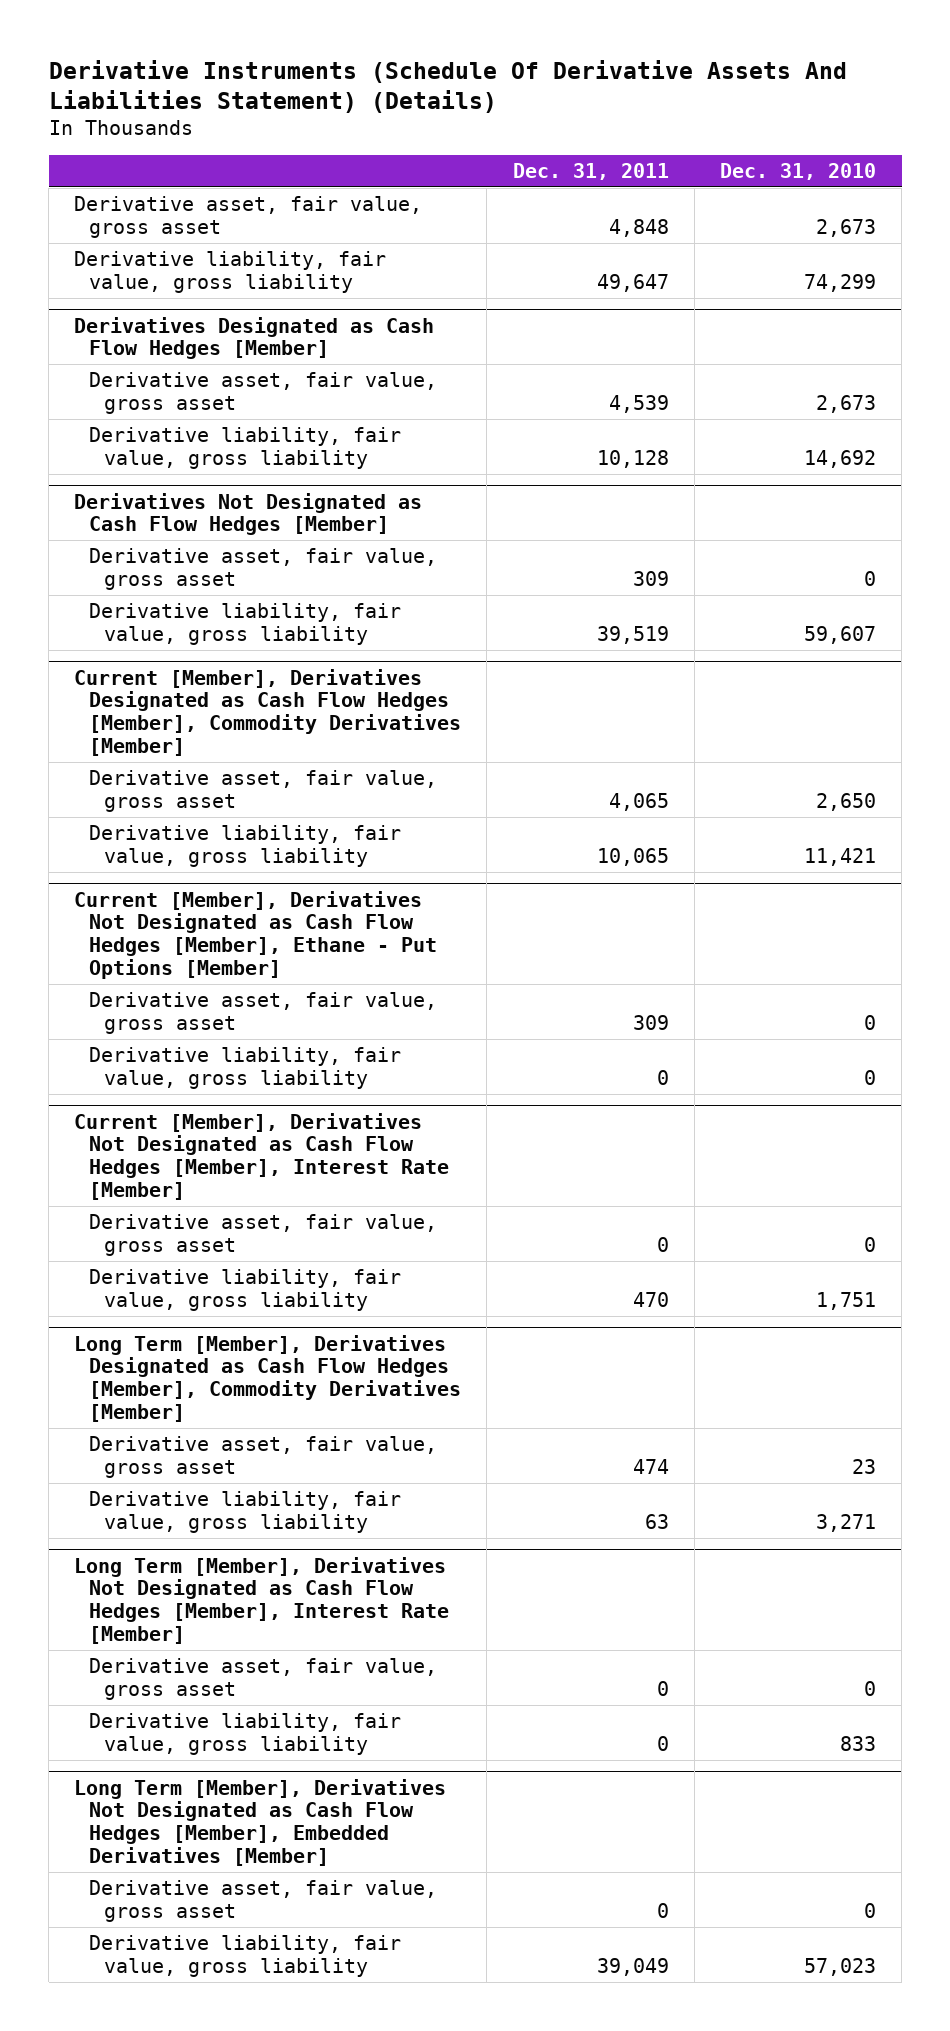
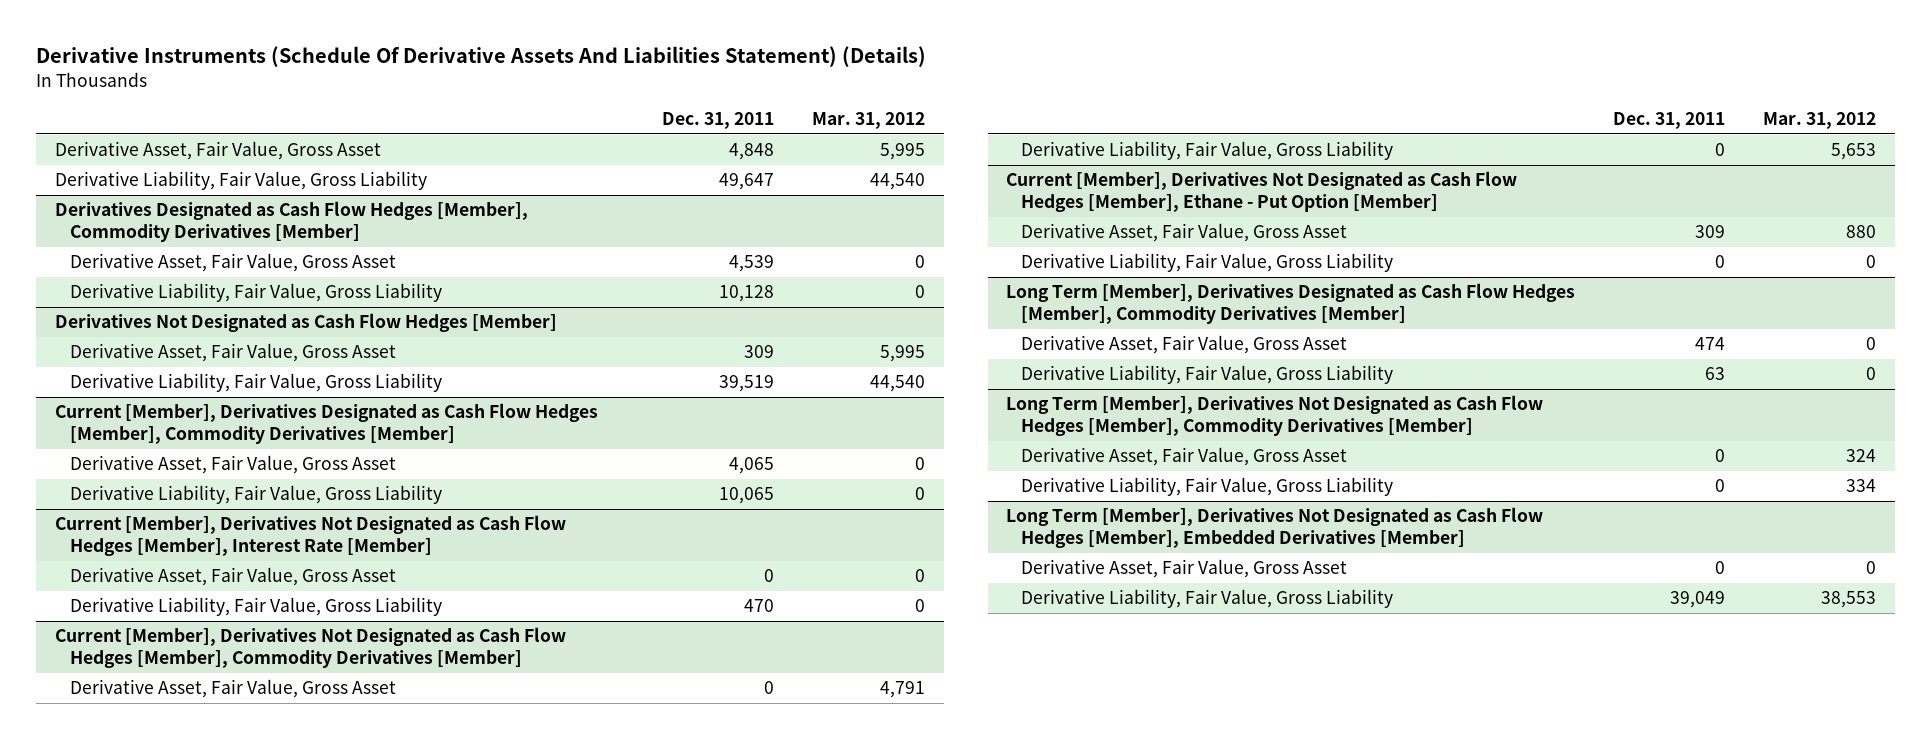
- | Dec. 31, 2011 | Dec. 31, 2010
+ | Dec. 31, 2011 | Mar. 31, 2012
- Derivative asset, fair value, gross asset | 4,848 | 2,673
- Derivative liability, fair value, gross liability | 49,647 | 74,299
- Derivatives Designated as Cash Flow Hedges [Member]
- Derivative asset, fair value, gross asset | 4,539 | 2,673
- Derivative liability, fair value, gross liability | 10,128 | 14,692
+ Derivative Asset, Fair Value, Gross Asset | 4,848 | 5,995
+ Derivative Liability, Fair Value, Gross Liability | 49,647 | 44,540
+ Derivatives Designated as Cash Flow Hedges [Member], Commodity Derivatives [Member]
+ Derivative Asset, Fair Value, Gross Asset | 4,539 | 0
+ Derivative Liability, Fair Value, Gross Liability | 10,128 | 0
@ Derivatives Not Designated as Cash Flow Hedges [Member]
- Derivative asset, fair value, gross asset | 309 | 0
- Derivative liability, fair value, gross liability | 39,519 | 59,607
+ Derivative Asset, Fair Value, Gross Asset | 309 | 5,995
+ Derivative Liability, Fair Value, Gross Liability | 39,519 | 44,540
@ Current [Member], Derivatives Designated as Cash Flow Hedges [Member], Commodity Derivatives [Member]
- Derivative asset, fair value, gross asset | 4,065 | 2,650
- Derivative liability, fair value, gross liability | 10,065 | 11,421
- Current [Member], Derivatives Not Designated as Cash Flow Hedges [Member], Ethane - Put Options [Member]
- Derivative asset, fair value, gross asset | 309 | 0
- Derivative liability, fair value, gross liability | 0 | 0
@ Current [Member], Derivatives Designated as Cash Flow Hedges [Member], Commodity Derivatives [Member]
+ Derivative Asset, Fair Value, Gross Asset | 4,065 | 0
+ Derivative Liability, Fair Value, Gross Liability | 10,065 | 0
@ Current [Member], Derivatives Not Designated as Cash Flow Hedges [Member], Interest Rate [Member]
- Derivative asset, fair value, gross asset | 0 | 0
- Derivative liability, fair value, gross liability | 470 | 1,751
+ Derivative Asset, Fair Value, Gross Asset | 0 | 0
+ Derivative Liability, Fair Value, Gross Liability | 470 | 0
+ Current [Member], Derivatives Not Designated as Cash Flow Hedges [Member], Commodity Derivatives [Member]
+ Derivative Asset, Fair Value, Gross Asset | 0 | 4,791
+ Derivative Liability, Fair Value, Gross Liability | 0 | 5,653
+ Current [Member], Derivatives Not Designated as Cash Flow Hedges [Member], Ethane - Put Option [Member]
+ Derivative Asset, Fair Value, Gross Asset | 309 | 880
+ Derivative Liability, Fair Value, Gross Liability | 0 | 0
@ Long Term [Member], Derivatives Designated as Cash Flow Hedges [Member], Commodity Derivatives [Member]
- Derivative asset, fair value, gross asset | 474 | 23
- Derivative liability, fair value, gross liability | 63 | 3,271
- Long Term [Member], Derivatives Not Designated as Cash Flow Hedges [Member], Interest Rate [Member]
- Derivative asset, fair value, gross asset | 0 | 0
- Derivative liability, fair value, gross liability | 0 | 833
@ Long Term [Member], Derivatives Designated as Cash Flow Hedges [Member], Commodity Derivatives [Member]
+ Derivative Asset, Fair Value, Gross Asset | 474 | 0
+ Derivative Liability, Fair Value, Gross Liability | 63 | 0
+ Long Term [Member], Derivatives Not Designated as Cash Flow Hedges [Member], Commodity Derivatives [Member]
+ Derivative Asset, Fair Value, Gross Asset | 0 | 324
+ Derivative Liability, Fair Value, Gross Liability | 0 | 334
@ Long Term [Member], Derivatives Not Designated as Cash Flow Hedges [Member], Embedded Derivatives [Member]
- Derivative asset, fair value, gross asset | 0 | 0
- Derivative liability, fair value, gross liability | 39,049 | 57,023
+ Derivative Asset, Fair Value, Gross Asset | 0 | 0
+ Derivative Liability, Fair Value, Gross Liability | 39,049 | 38,553

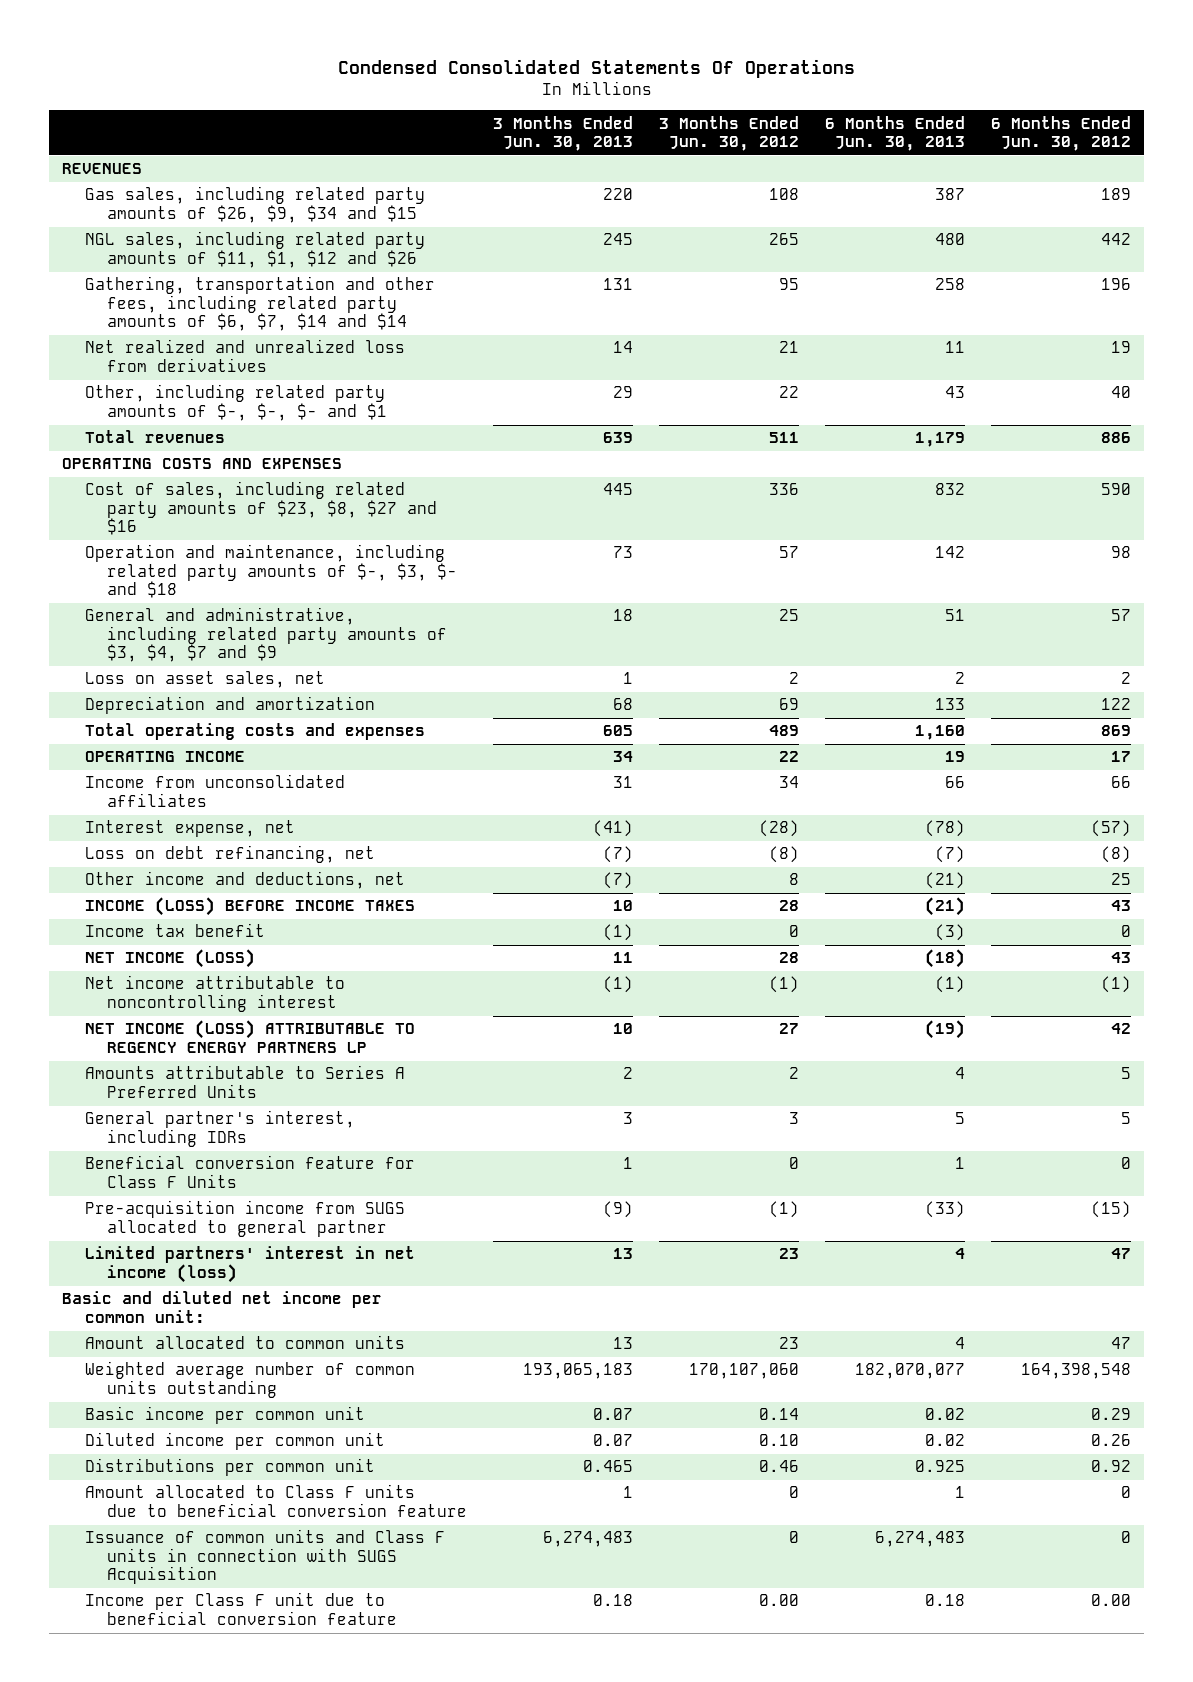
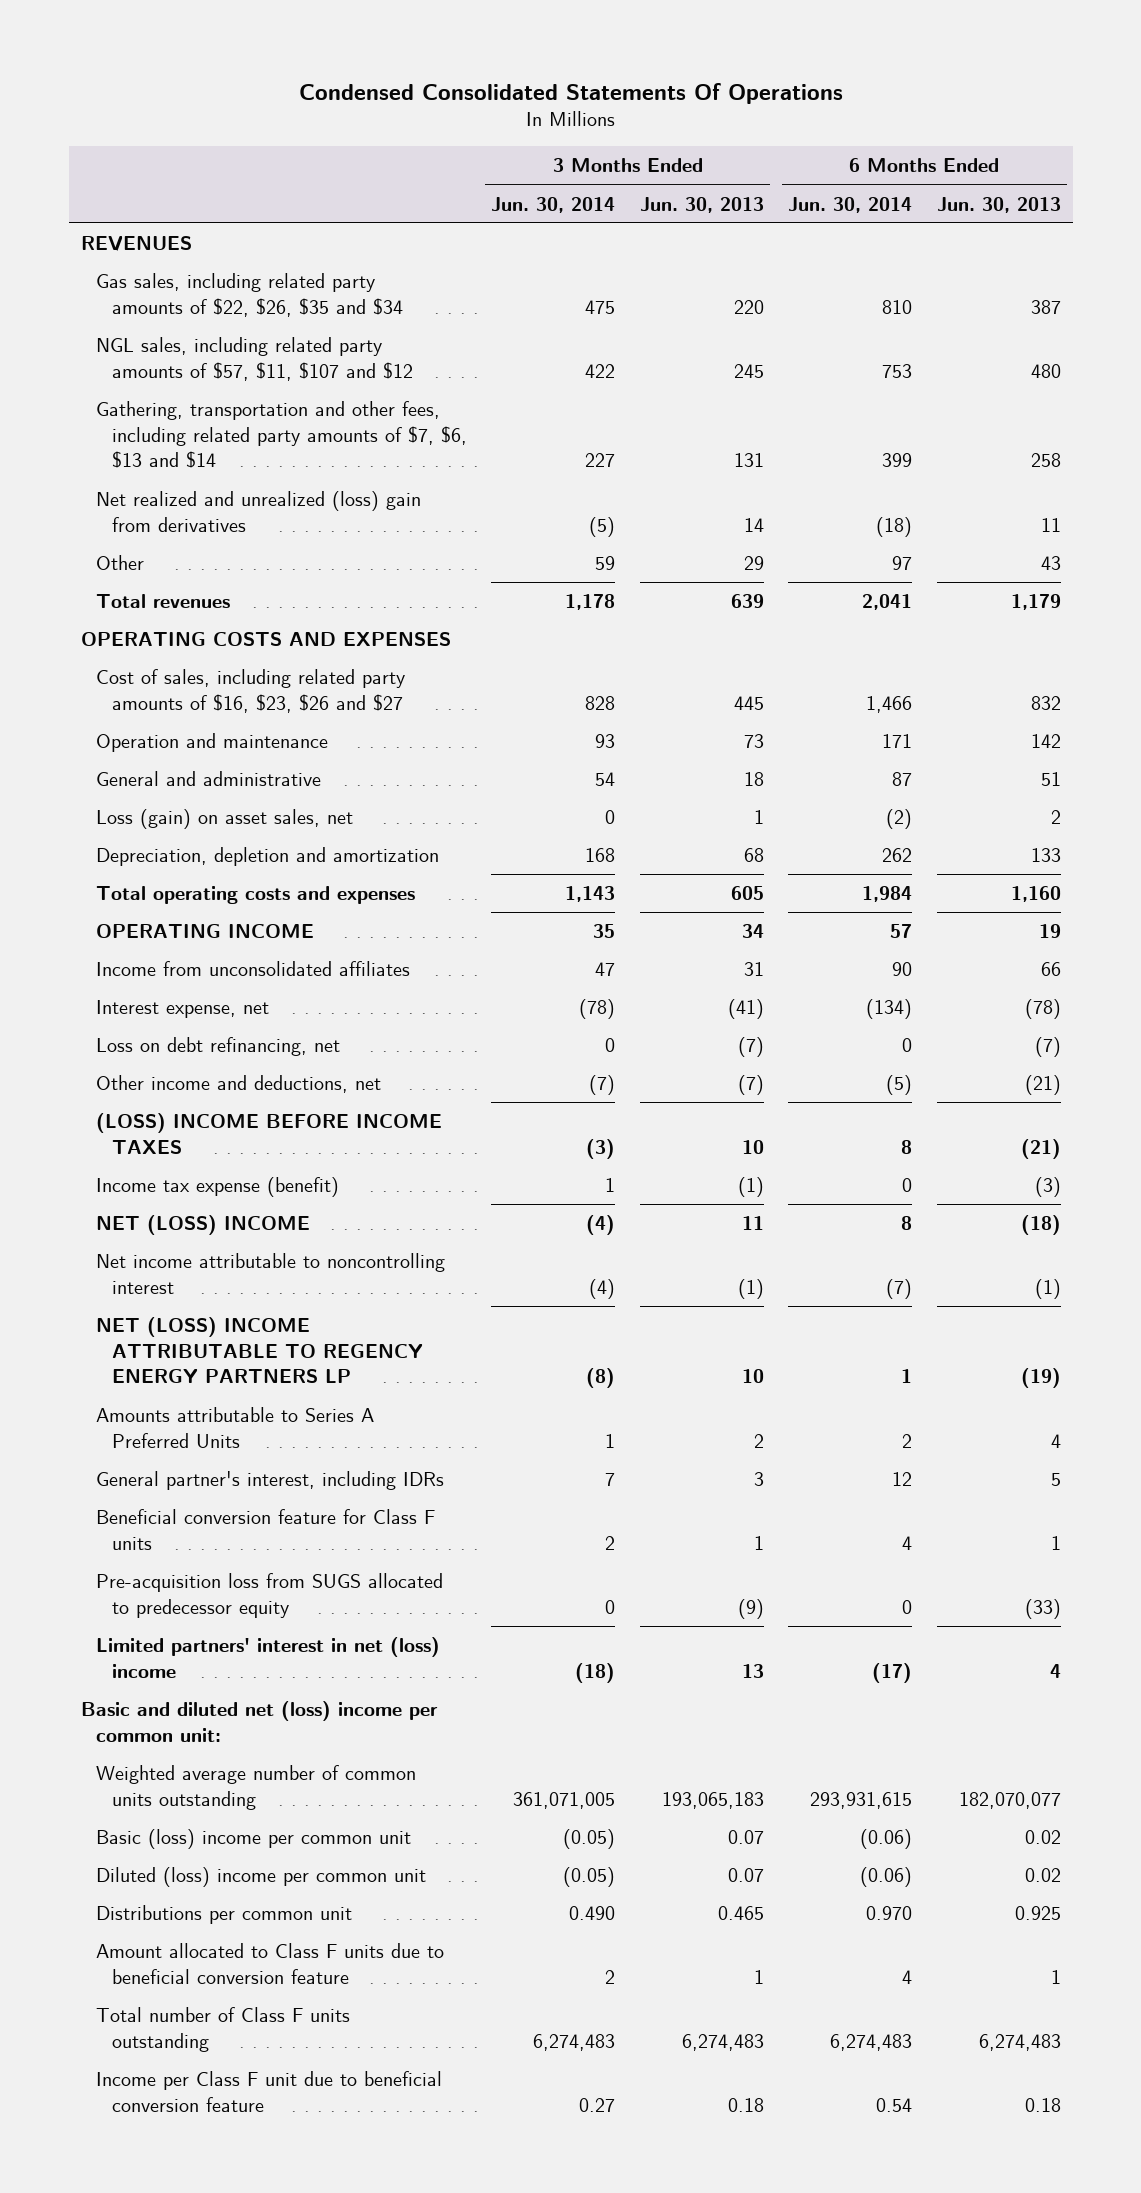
- | 3 Months Ended Jun. 30, 2013 | 3 Months Ended Jun. 30, 2012 | 6 Months Ended Jun. 30, 2013 | 6 Months Ended Jun. 30, 2012
+ | 3 Months Ended Jun. 30, 2014 | 3 Months Ended Jun. 30, 2013 | 6 Months Ended Jun. 30, 2014 | 6 Months Ended Jun. 30, 2013
- Gas sales, including related party amounts of $26, $9, $34 and $15 | 220 | 108 | 387 | 189
- NGL sales, including related party amounts of $11, $1, $12 and $26 | 245 | 265 | 480 | 442
- Gathering, transportation and other fees, including related party amounts of $6, $7, $14 and $14 | 131 | 95 | 258 | 196
- Net realized and unrealized loss from derivatives | 14 | 21 | 11 | 19
- Other, including related party amounts of $-, $-, $- and $1 | 29 | 22 | 43 | 40
+ Gas sales, including related party amounts of $22, $26, $35 and $34 | 475 | 220 | 810 | 387
+ NGL sales, including related party amounts of $57, $11, $107 and $12 | 422 | 245 | 753 | 480
+ Gathering, transportation and other fees, including related party amounts of $7, $6, $13 and $14 | 227 | 131 | 399 | 258
+ Net realized and unrealized (loss) gain from derivatives | (5) | 14 | (18) | 11
+ Other | 59 | 29 | 97 | 43
- Cost of sales, including related party amounts of $23, $8, $27 and $16 | 445 | 336 | 832 | 590
- Operation and maintenance, including related party amounts of $-, $3, $- and $18 | 73 | 57 | 142 | 98
- General and administrative, including related party amounts of $3, $4, $7 and $9 | 18 | 25 | 51 | 57
- Loss on asset sales, net | 1 | 2 | 2 | 2
- Depreciation and amortization | 68 | 69 | 133 | 122
+ Cost of sales, including related party amounts of $16, $23, $26 and $27 | 828 | 445 | 1,466 | 832
+ Operation and maintenance | 93 | 73 | 171 | 142
+ General and administrative | 54 | 18 | 87 | 51
+ Loss (gain) on asset sales, net | 0 | 1 | (2) | 2
+ Depreciation, depletion and amortization | 168 | 68 | 262 | 133
- INCOME (LOSS) BEFORE INCOME TAXES | 10 | 28 | (21) | 43
- Income tax benefit | (1) | 0 | (3) | 0
- NET INCOME (LOSS) | 11 | 28 | (18) | 43
+ (LOSS) INCOME BEFORE INCOME TAXES | (3) | 10 | 8 | (21)
+ Income tax expense (benefit) | 1 | (1) | 0 | (3)
+ NET (LOSS) INCOME | (4) | 11 | 8 | (18)
- NET INCOME (LOSS) ATTRIBUTABLE TO REGENCY ENERGY PARTNERS LP | 10 | 27 | (19) | 42
+ NET (LOSS) INCOME ATTRIBUTABLE TO REGENCY ENERGY PARTNERS LP | (8) | 10 | 1 | (19)
- Beneficial conversion feature for Class F Units | 1 | 0 | 1 | 0
- Pre-acquisition income from SUGS allocated to general partner | (9) | (1) | (33) | (15)
- Limited partners' interest in net income (loss) | 13 | 23 | 4 | 47
- Basic and diluted net income per common unit:
- Amount allocated to common units | 13 | 23 | 4 | 47
+ Beneficial conversion feature for Class F units | 2 | 1 | 4 | 1
+ Pre-acquisition loss from SUGS allocated to predecessor equity | 0 | (9) | 0 | (33)
+ Limited partners' interest in net (loss) income | (18) | 13 | (17) | 4
+ Basic and diluted net (loss) income per common unit:
- Basic income per common unit | 0.07 | 0.14 | 0.02 | 0.29
- Diluted income per common unit | 0.07 | 0.10 | 0.02 | 0.26
+ Basic (loss) income per common unit | (0.05) | 0.07 | (0.06) | 0.02
+ Diluted (loss) income per common unit | (0.05) | 0.07 | (0.06) | 0.02
- Issuance of common units and Class F units in connection with SUGS Acquisition | 6,274,483 | 0 | 6,274,483 | 0
+ Total number of Class F units outstanding | 6,274,483 | 6,274,483 | 6,274,483 | 6,274,483

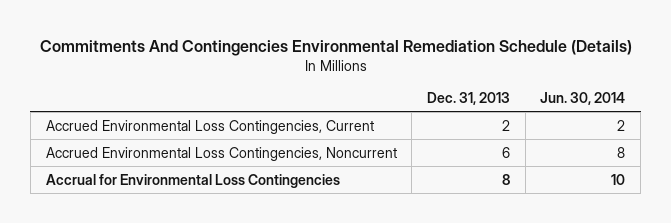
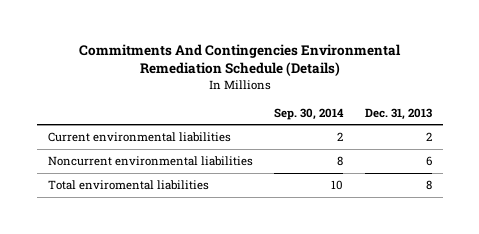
- | Dec. 31, 2013 | Jun. 30, 2014
+ | Sep. 30, 2014 | Dec. 31, 2013
- Accrued Environmental Loss Contingencies, Current | 2 | 2
- Accrued Environmental Loss Contingencies, Noncurrent | 6 | 8
- Accrual for Environmental Loss Contingencies | 8 | 10
+ Current environmental liabilities | 2 | 2
+ Noncurrent environmental liabilities | 8 | 6
+ Total enviromental liabilities | 10 | 8

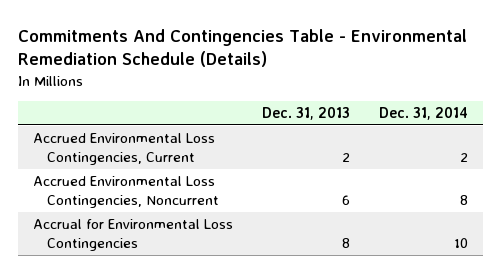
- Commitments And Contingencies Environmental Remediation Schedule (Details)
+ Commitments And Contingencies Table - Environmental Remediation Schedule (Details)
- | Sep. 30, 2014 | Dec. 31, 2013
+ | Dec. 31, 2013 | Dec. 31, 2014
- Current environmental liabilities | 2 | 2
- Noncurrent environmental liabilities | 8 | 6
- Total enviromental liabilities | 10 | 8
+ Accrued Environmental Loss Contingencies, Current | 2 | 2
+ Accrued Environmental Loss Contingencies, Noncurrent | 6 | 8
+ Accrual for Environmental Loss Contingencies | 8 | 10

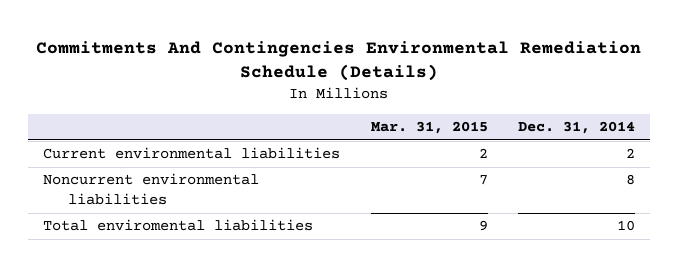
- Commitments And Contingencies Table - Environmental Remediation Schedule (Details)
+ Commitments And Contingencies Environmental Remediation Schedule (Details)
- | Dec. 31, 2013 | Dec. 31, 2014
+ | Mar. 31, 2015 | Dec. 31, 2014
- Accrued Environmental Loss Contingencies, Current | 2 | 2
- Accrued Environmental Loss Contingencies, Noncurrent | 6 | 8
- Accrual for Environmental Loss Contingencies | 8 | 10
+ Current environmental liabilities | 2 | 2
+ Noncurrent environmental liabilities | 7 | 8
+ Total enviromental liabilities | 9 | 10

